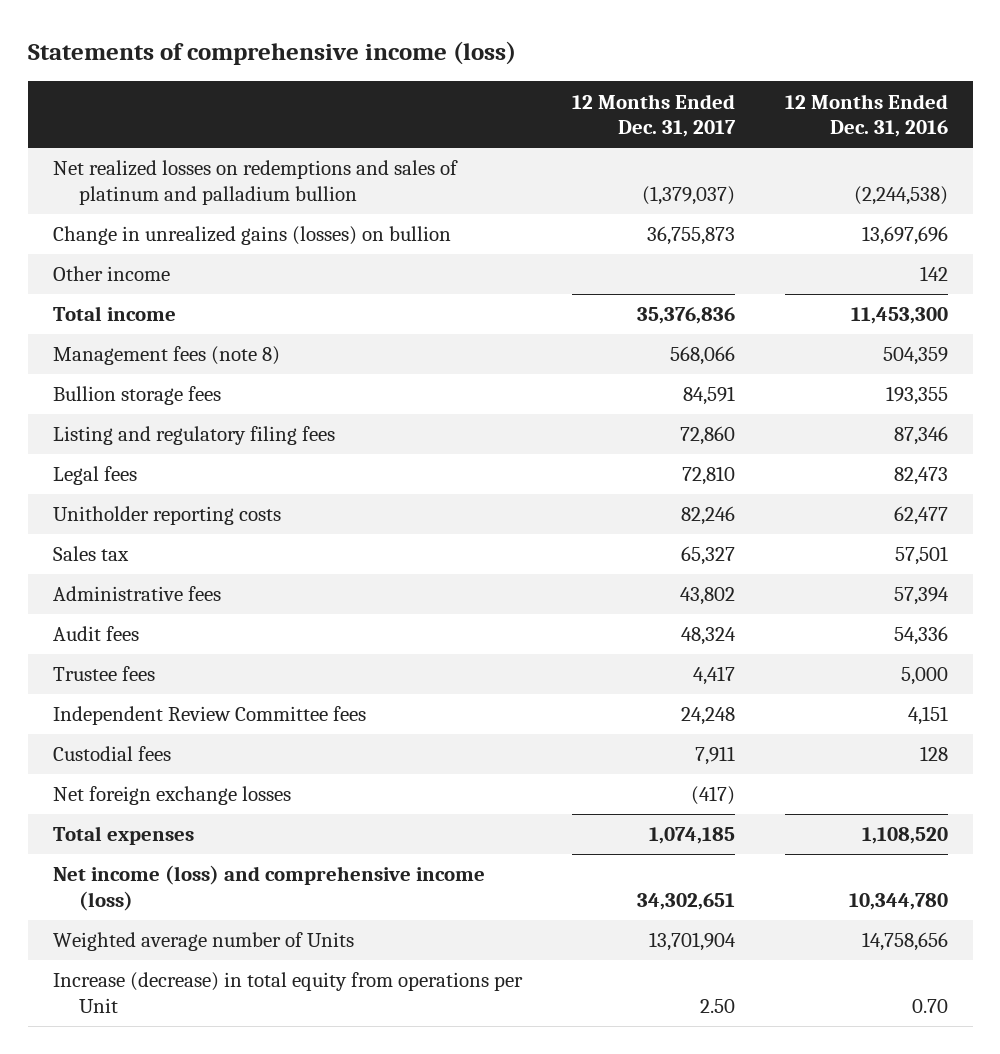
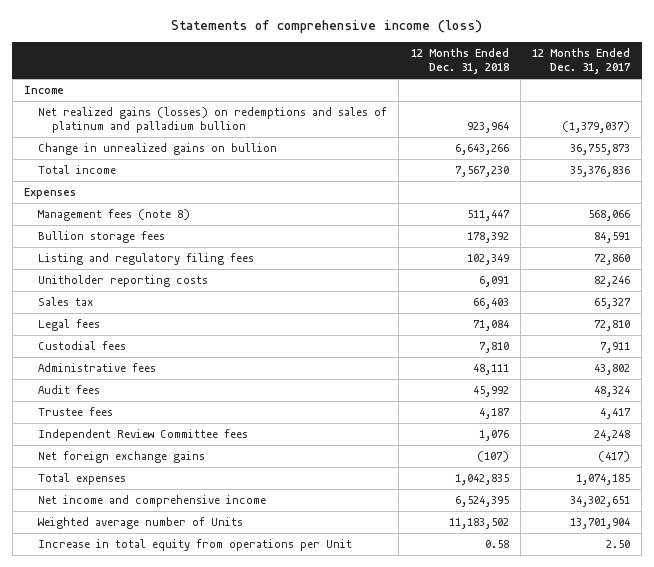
- | 12 Months Ended Dec. 31, 2017 | 12 Months Ended Dec. 31, 2016
+ | 12 Months Ended Dec. 31, 2018 | 12 Months Ended Dec. 31, 2017
- Net realized losses on redemptions and sales of platinum and palladium bullion | (1,379,037) | (2,244,538)
- Change in unrealized gains (losses) on bullion | 36,755,873 | 13,697,696
- Other income | | 142
+ Income
+ Net realized gains (losses) on redemptions and sales of platinum and palladium bullion | 923,964 | (1,379,037)
+ Change in unrealized gains on bullion | 6,643,266 | 36,755,873
+ Expenses
moved down: Legal fees | 71,084 | 72,810
moved up: Custodial fees | 7,810 | 7,911
- Net foreign exchange losses | (417) |
+ Net foreign exchange gains | (107) | (417)
- Net income (loss) and comprehensive income (loss) | 34,302,651 | 10,344,780
+ Net income and comprehensive income | 6,524,395 | 34,302,651
- Increase (decrease) in total equity from operations per Unit | 2.50 | 0.70
+ Increase in total equity from operations per Unit | 0.58 | 2.50

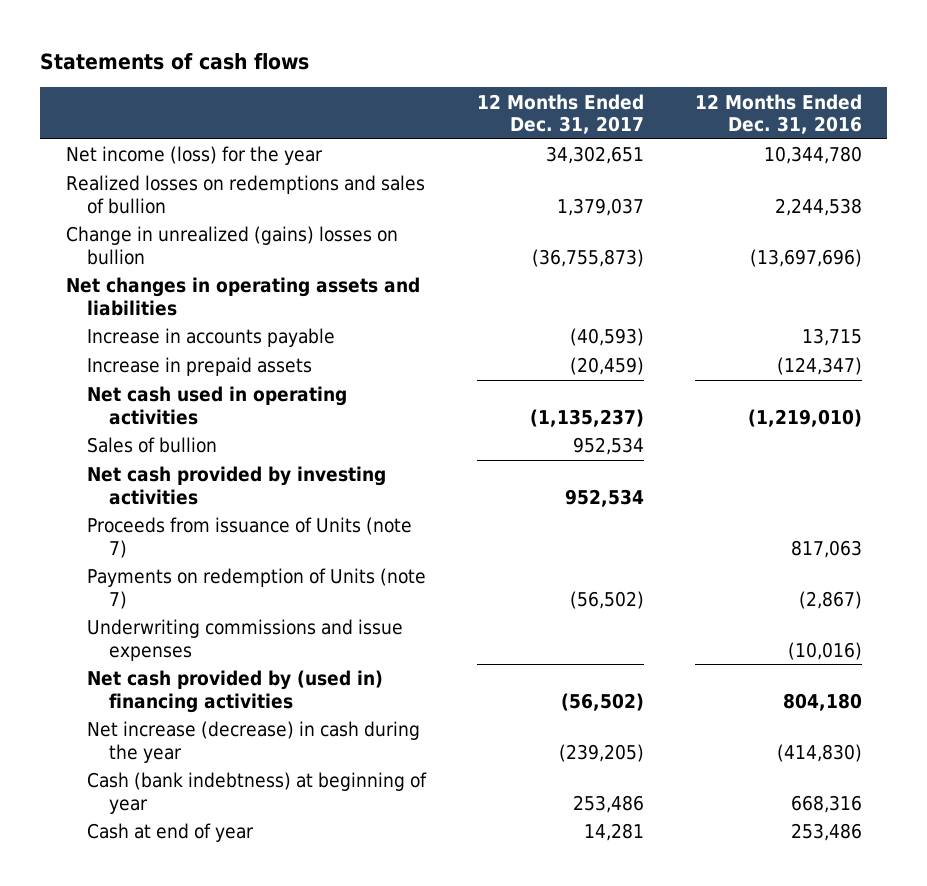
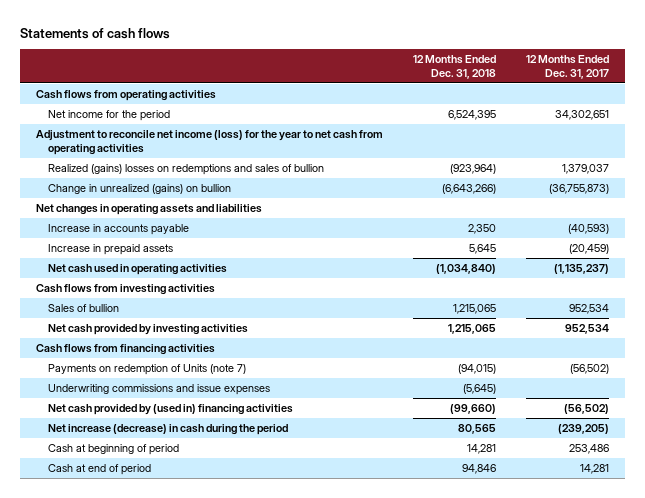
- | 12 Months Ended Dec. 31, 2017 | 12 Months Ended Dec. 31, 2016
+ | 12 Months Ended Dec. 31, 2018 | 12 Months Ended Dec. 31, 2017
- Net income (loss) for the year | 34,302,651 | 10,344,780
- Realized losses on redemptions and sales of bullion | 1,379,037 | 2,244,538
- Change in unrealized (gains) losses on bullion | (36,755,873) | (13,697,696)
+ Cash flows from operating activities
+ Net income for the period | 6,524,395 | 34,302,651
+ Adjustment to reconcile net income (loss) for the year to net cash from operating activities
+ Realized (gains) losses on redemptions and sales of bullion | (923,964) | 1,379,037
+ Change in unrealized (gains) on bullion | (6,643,266) | (36,755,873)
+ Cash flows from investing activities
- Proceeds from issuance of Units (note 7) | | 817,063
+ Cash flows from financing activities
- Net increase (decrease) in cash during the year | (239,205) | (414,830)
- Cash (bank indebtness) at beginning of year | 253,486 | 668,316
- Cash at end of year | 14,281 | 253,486
+ Net increase (decrease) in cash during the period | 80,565 | (239,205)
+ Cash at beginning of period | 14,281 | 253,486
+ Cash at end of period | 94,846 | 14,281

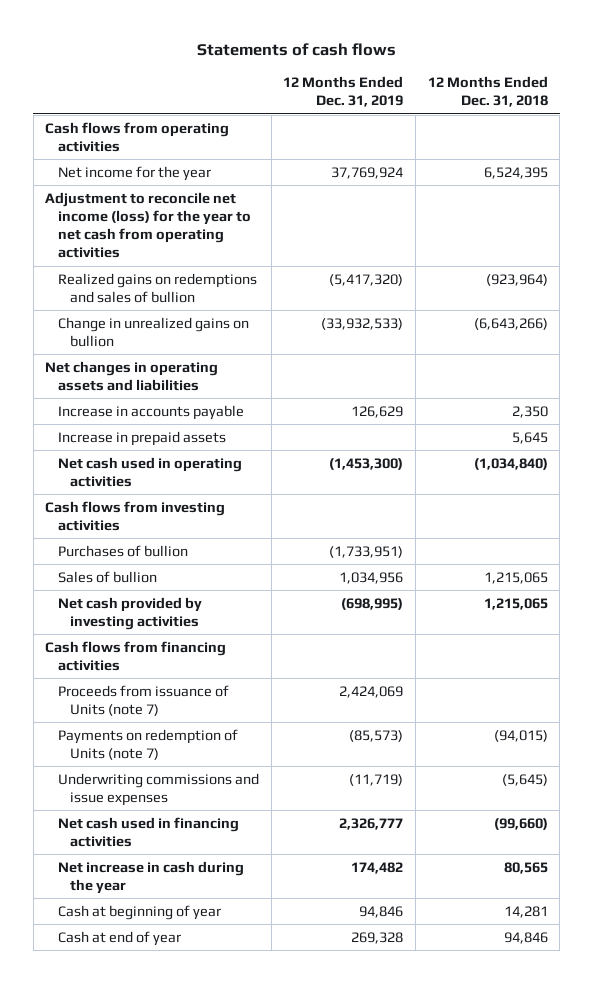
- | 12 Months Ended Dec. 31, 2018 | 12 Months Ended Dec. 31, 2017
+ | 12 Months Ended Dec. 31, 2019 | 12 Months Ended Dec. 31, 2018
- Net income for the period | 6,524,395 | 34,302,651
+ Net income for the year | 37,769,924 | 6,524,395
- Realized (gains) losses on redemptions and sales of bullion | (923,964) | 1,379,037
- Change in unrealized (gains) on bullion | (6,643,266) | (36,755,873)
+ Realized gains on redemptions and sales of bullion | (5,417,320) | (923,964)
+ Change in unrealized gains on bullion | (33,932,533) | (6,643,266)
+ Purchases of bullion | (1,733,951) |
+ Proceeds from issuance of Units (note 7) | 2,424,069 |
- Net cash provided by (used in) financing activities | (99,660) | (56,502)
- Net increase (decrease) in cash during the period | 80,565 | (239,205)
- Cash at beginning of period | 14,281 | 253,486
- Cash at end of period | 94,846 | 14,281
+ Net cash used in financing activities | 2,326,777 | (99,660)
+ Net increase in cash during the year | 174,482 | 80,565
+ Cash at beginning of year | 94,846 | 14,281
+ Cash at end of year | 269,328 | 94,846

